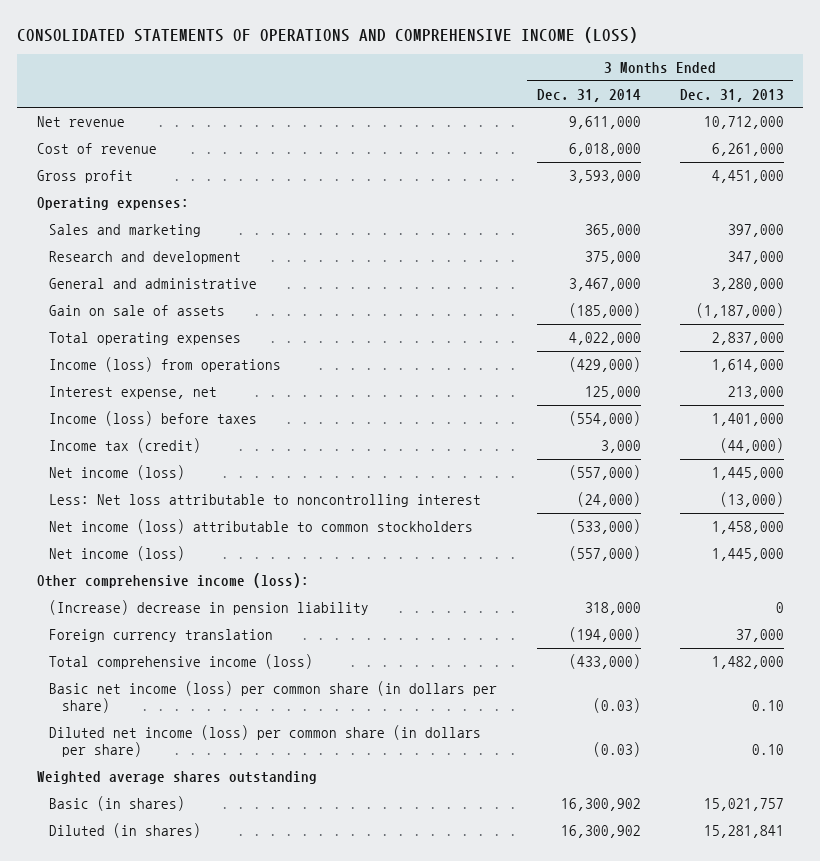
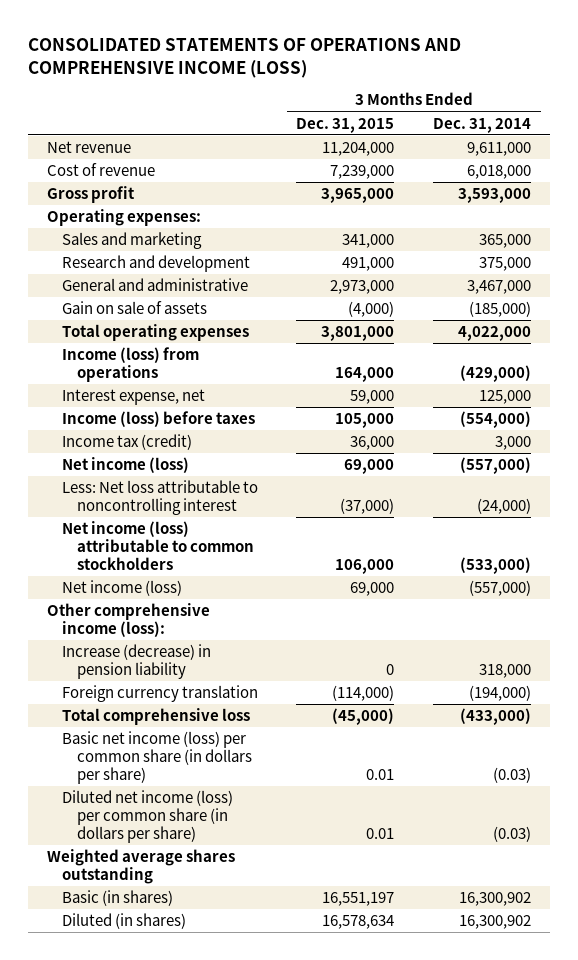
- | 3 Months Ended Dec. 31, 2014 | 3 Months Ended Dec. 31, 2013
+ | 3 Months Ended Dec. 31, 2015 | 3 Months Ended Dec. 31, 2014
- (Increase) decrease in pension liability | 318,000 | 0
+ Increase (decrease) in pension liability | 0 | 318,000
- Total comprehensive income (loss) | (433,000) | 1,482,000
+ Total comprehensive loss | (45,000) | (433,000)

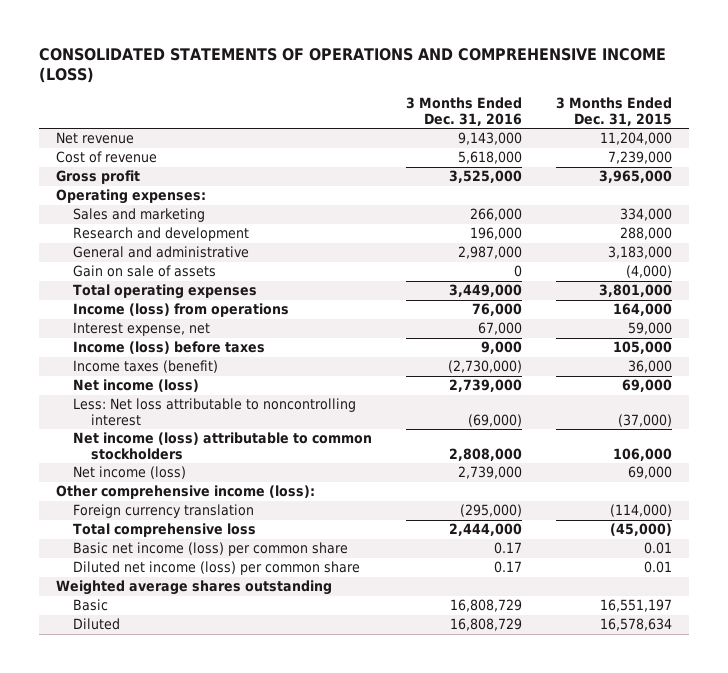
- | 3 Months Ended Dec. 31, 2015 | 3 Months Ended Dec. 31, 2014
+ | 3 Months Ended Dec. 31, 2016 | 3 Months Ended Dec. 31, 2015
- Sales and marketing | 341,000 | 365,000
- Research and development | 491,000 | 375,000
- General and administrative | 2,973,000 | 3,467,000
+ Sales and marketing | 266,000 | 334,000
+ Research and development | 196,000 | 288,000
+ General and administrative | 2,987,000 | 3,183,000
- Income tax (credit) | 36,000 | 3,000
+ Income taxes (benefit) | (2,730,000) | 36,000
- Increase (decrease) in pension liability | 0 | 318,000
- Basic net income (loss) per common share (in dollars per share) | 0.01 | (0.03)
- Diluted net income (loss) per common share (in dollars per share) | 0.01 | (0.03)
+ Basic net income (loss) per common share | 0.17 | 0.01
+ Diluted net income (loss) per common share | 0.17 | 0.01
- Basic (in shares) | 16,551,197 | 16,300,902
- Diluted (in shares) | 16,578,634 | 16,300,902
+ Basic | 16,808,729 | 16,551,197
+ Diluted | 16,808,729 | 16,578,634

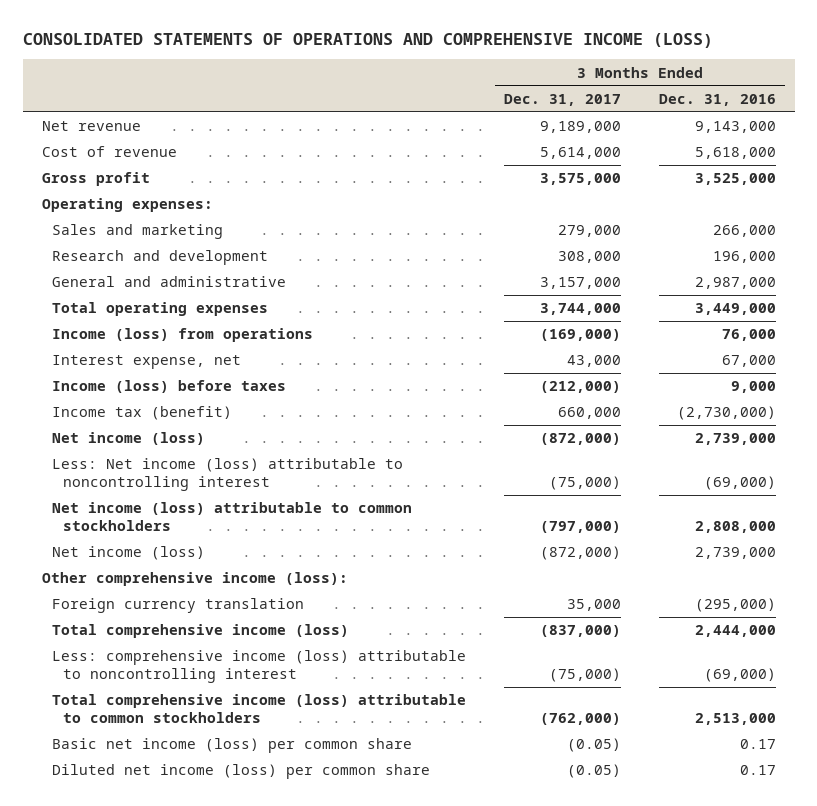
- | 3 Months Ended Dec. 31, 2016 | 3 Months Ended Dec. 31, 2015
+ | 3 Months Ended Dec. 31, 2017 | 3 Months Ended Dec. 31, 2016
- Gain on sale of assets | 0 | (4,000)
- Income taxes (benefit) | (2,730,000) | 36,000
+ Income tax (benefit) | 660,000 | (2,730,000)
- Less: Net loss attributable to noncontrolling interest | (69,000) | (37,000)
+ Less: Net income (loss) attributable to noncontrolling interest | (75,000) | (69,000)
- Total comprehensive loss | 2,444,000 | (45,000)
+ Total comprehensive income (loss) | (837,000) | 2,444,000
+ Less: comprehensive income (loss) attributable to noncontrolling interest | (75,000) | (69,000)
+ Total comprehensive income (loss) attributable to common stockholders | (762,000) | 2,513,000
- Weighted average shares outstanding
- Basic | 16,808,729 | 16,551,197
- Diluted | 16,808,729 | 16,578,634

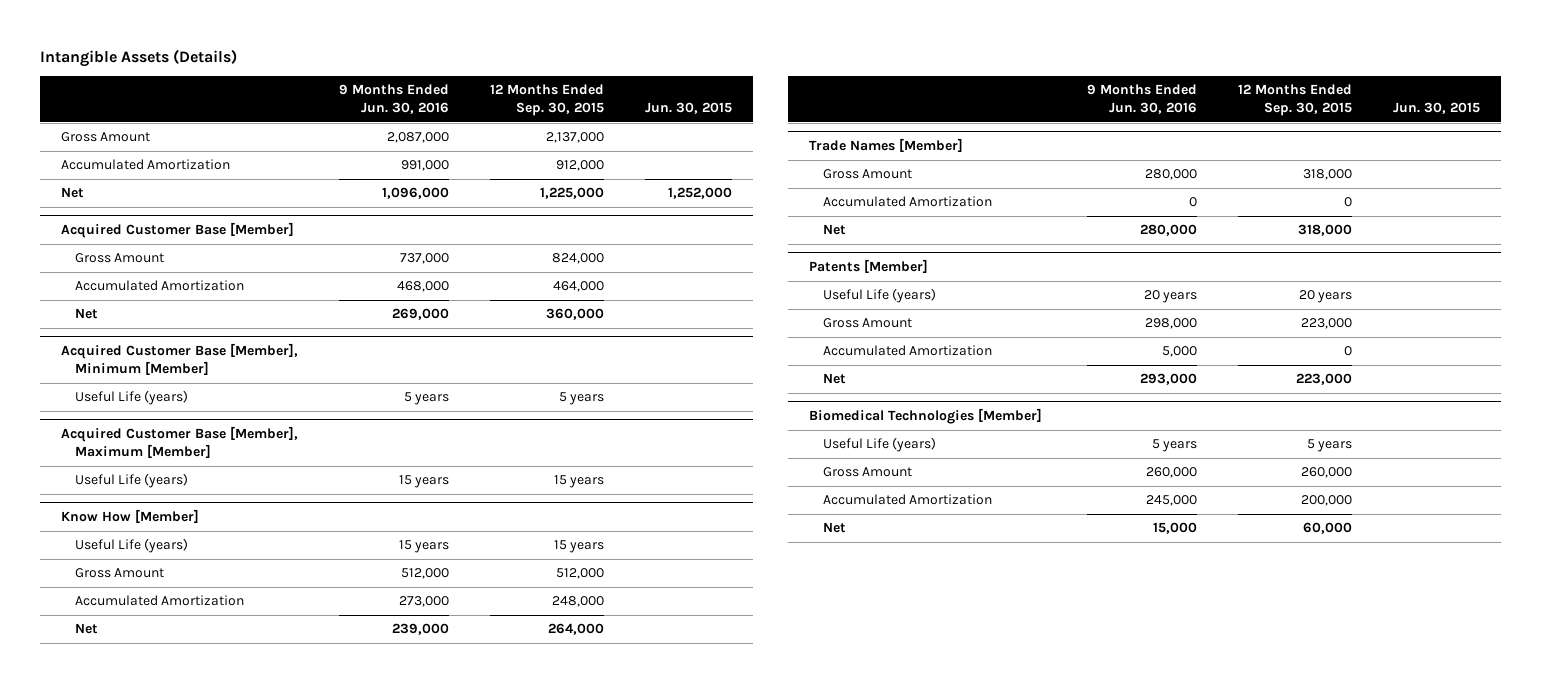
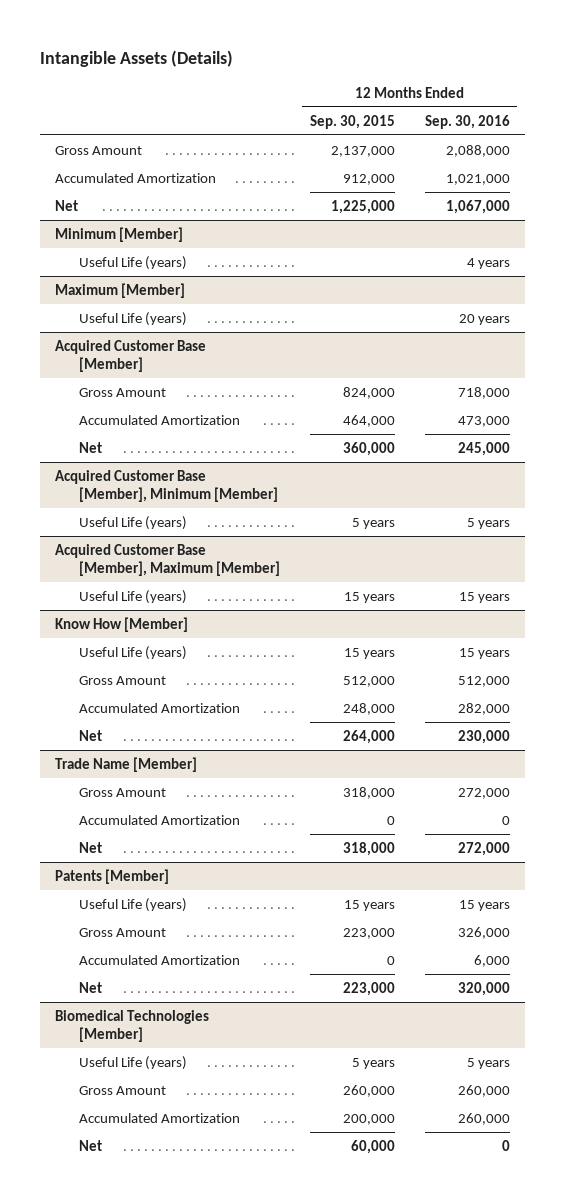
- | 9 Months Ended Jun. 30, 2016 | 12 Months Ended Sep. 30, 2015 | Jun. 30, 2015
+ | 12 Months Ended Sep. 30, 2015 | 12 Months Ended Sep. 30, 2016
+ Minimum [Member]
+ Useful Life (years) | | 4 years
+ Maximum [Member]
+ Useful Life (years) | | 20 years
- Trade Names [Member]
+ Trade Name [Member]
@ Patents [Member]
- Useful Life (years) | 20 years | 20 years |
+ Useful Life (years) | 15 years | 15 years

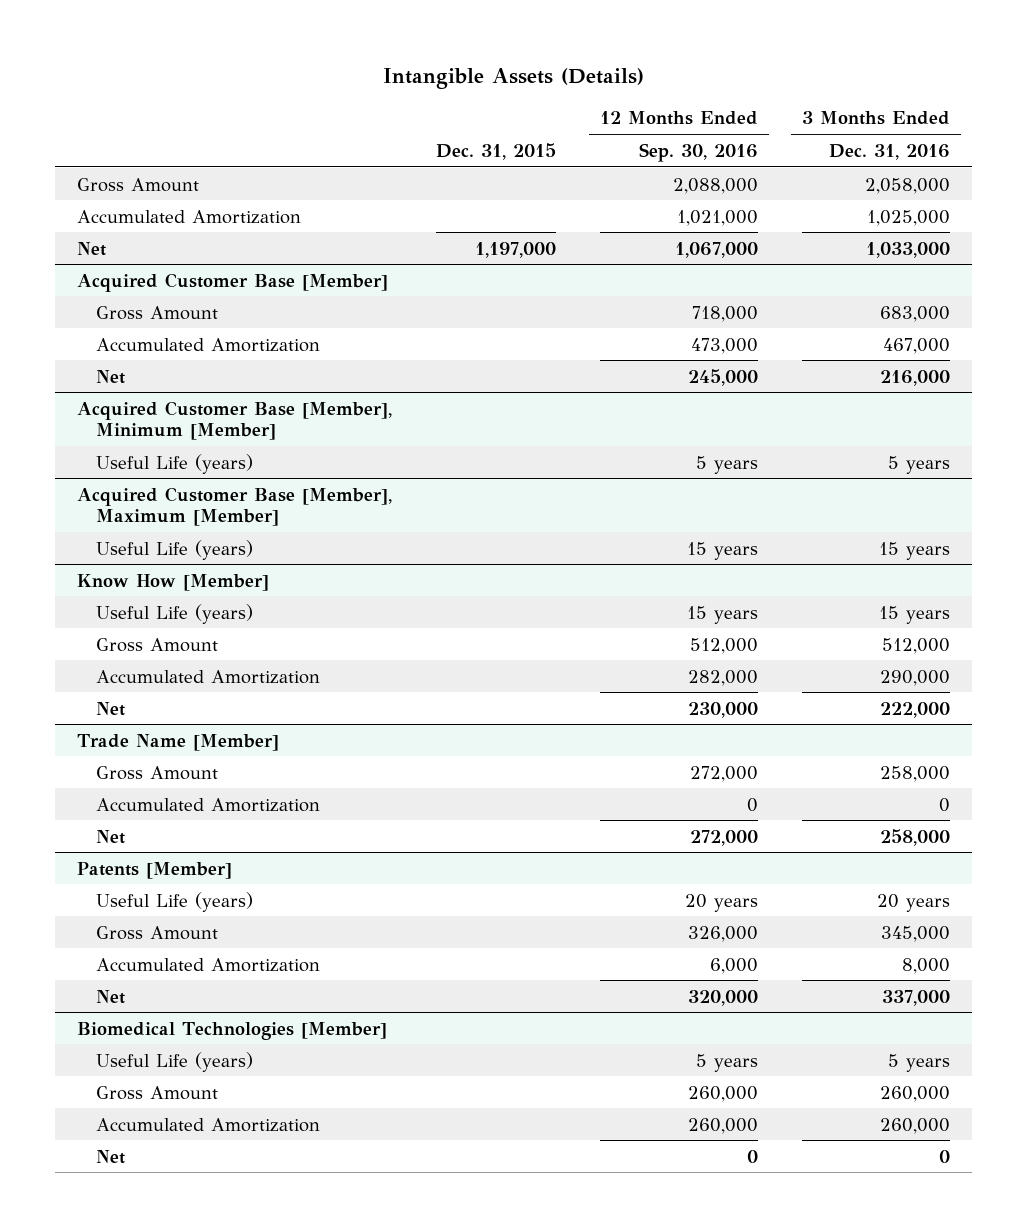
- | 12 Months Ended Sep. 30, 2015 | 12 Months Ended Sep. 30, 2016
+ | Dec. 31, 2015 | 12 Months Ended Sep. 30, 2016 | 3 Months Ended Dec. 31, 2016
- Minimum [Member]
- Useful Life (years) | | 4 years
- Maximum [Member]
- Useful Life (years) | | 20 years
@ Patents [Member]
- Useful Life (years) | 15 years | 15 years
+ Useful Life (years) | | 20 years | 20 years

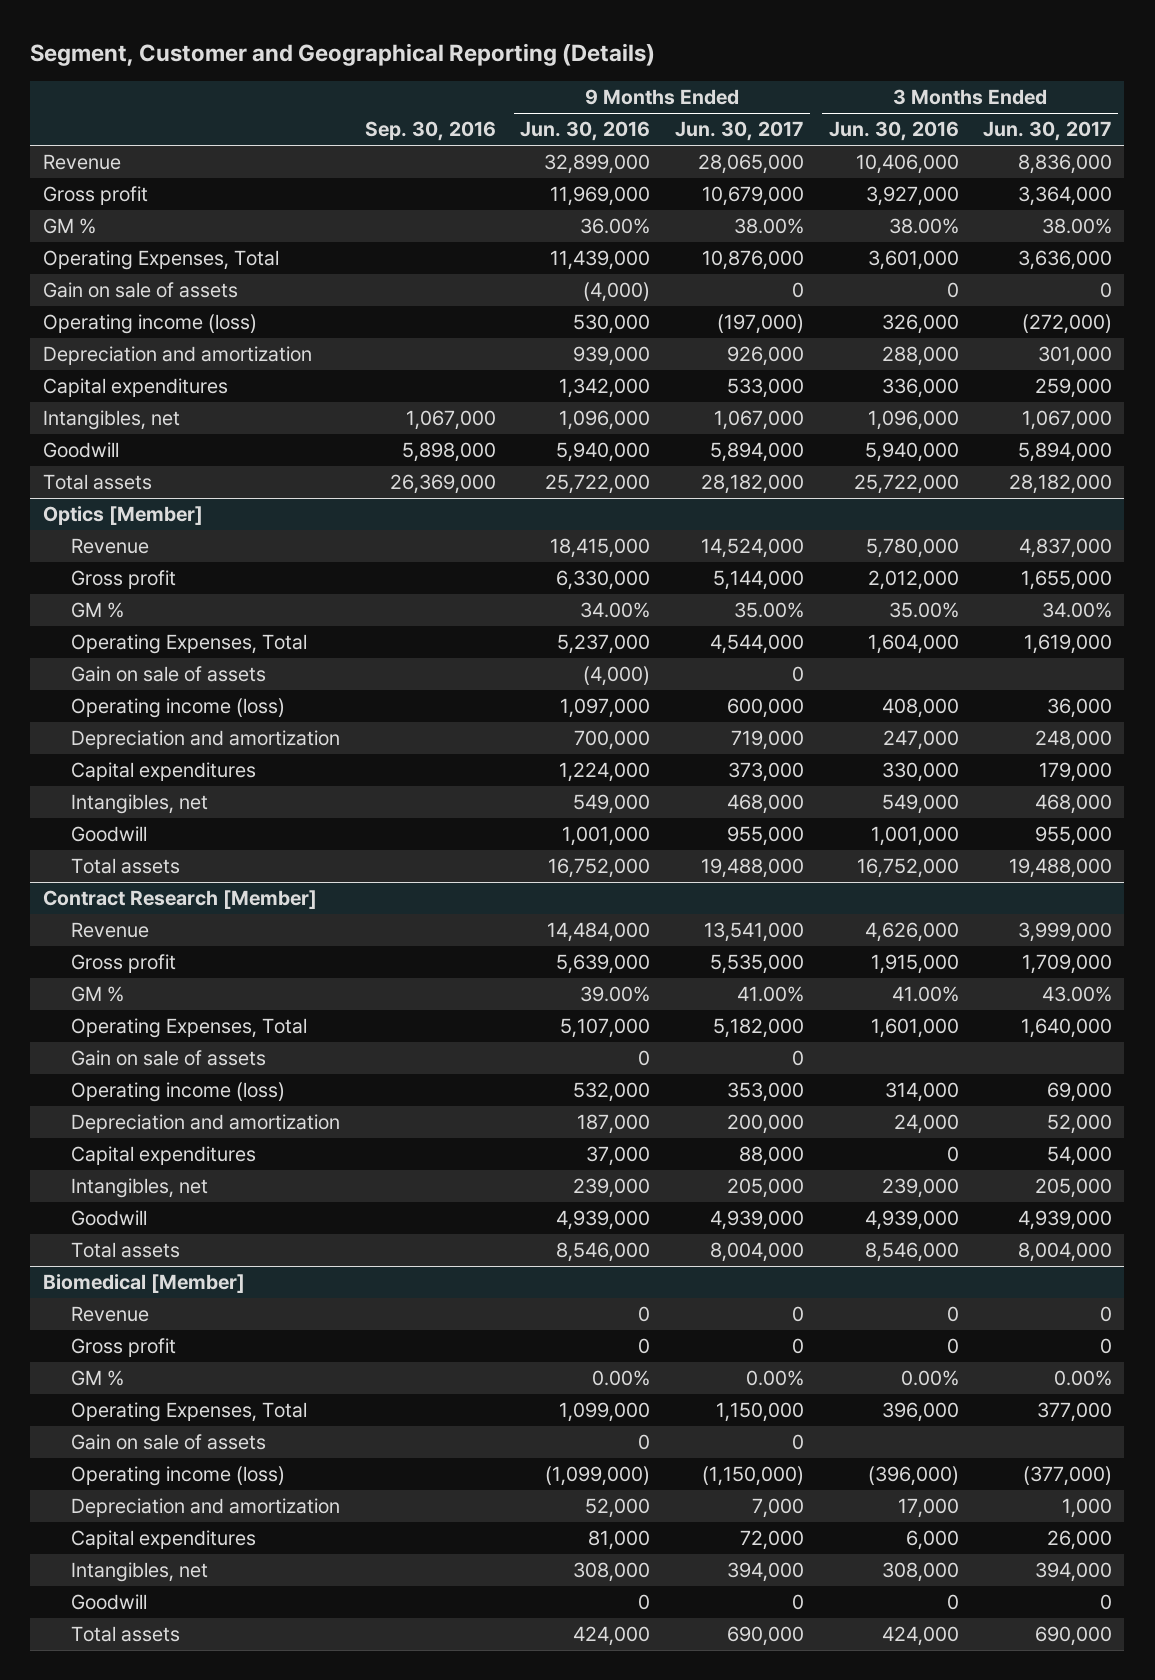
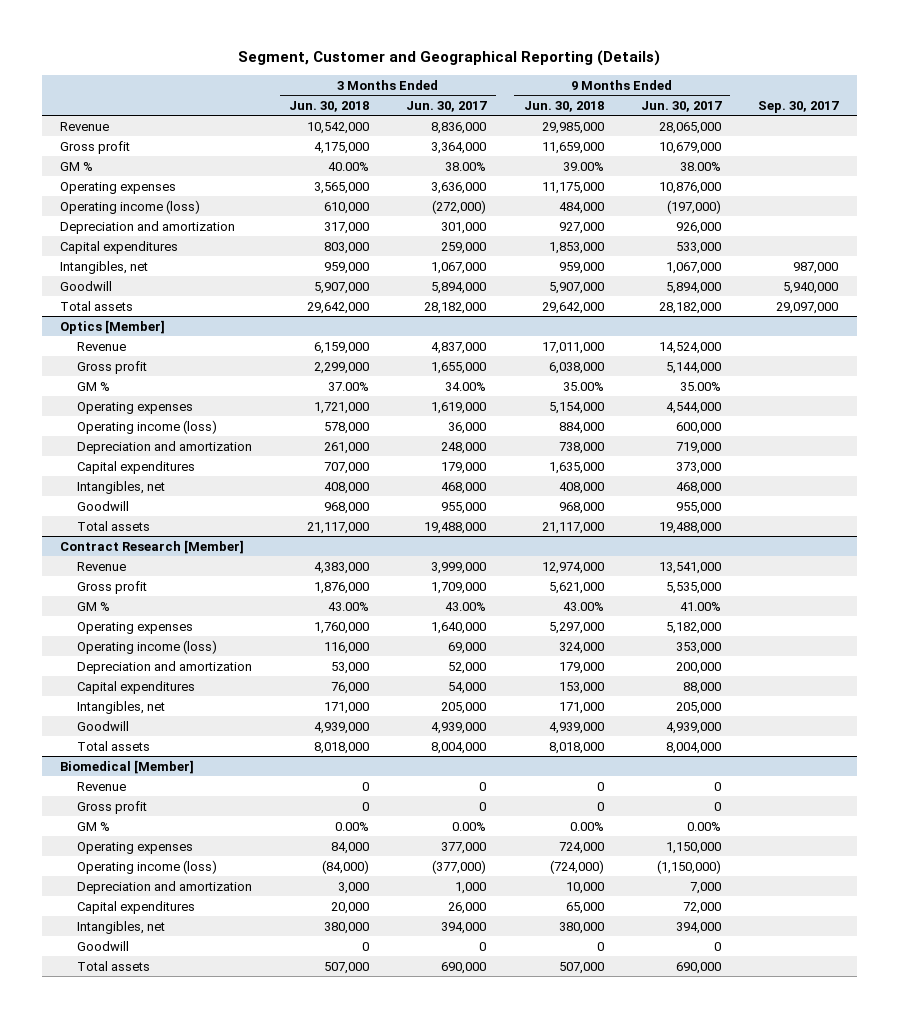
- | Sep. 30, 2016 | 9 Months Ended Jun. 30, 2016 | 9 Months Ended Jun. 30, 2017 | 3 Months Ended Jun. 30, 2016 | 3 Months Ended Jun. 30, 2017
+ | 3 Months Ended Jun. 30, 2018 | 3 Months Ended Jun. 30, 2017 | 9 Months Ended Jun. 30, 2018 | 9 Months Ended Jun. 30, 2017 | Sep. 30, 2017
- Operating Expenses, Total | | 11,439,000 | 10,876,000 | 3,601,000 | 3,636,000
- Gain on sale of assets | | (4,000) | 0 | 0 | 0
+ Operating expenses | 3,565,000 | 3,636,000 | 11,175,000 | 10,876,000 |
@ Optics [Member]
- Operating Expenses, Total | | 5,237,000 | 4,544,000 | 1,604,000 | 1,619,000
- Gain on sale of assets | | (4,000) | 0 | |
+ Operating expenses | 1,721,000 | 1,619,000 | 5,154,000 | 4,544,000 |
@ Contract Research [Member]
- Operating Expenses, Total | | 5,107,000 | 5,182,000 | 1,601,000 | 1,640,000
- Gain on sale of assets | | 0 | 0 | |
+ Operating expenses | 1,760,000 | 1,640,000 | 5,297,000 | 5,182,000 |
@ Biomedical [Member]
- Operating Expenses, Total | | 1,099,000 | 1,150,000 | 396,000 | 377,000
- Gain on sale of assets | | 0 | 0 | |
+ Operating expenses | 84,000 | 377,000 | 724,000 | 1,150,000 |

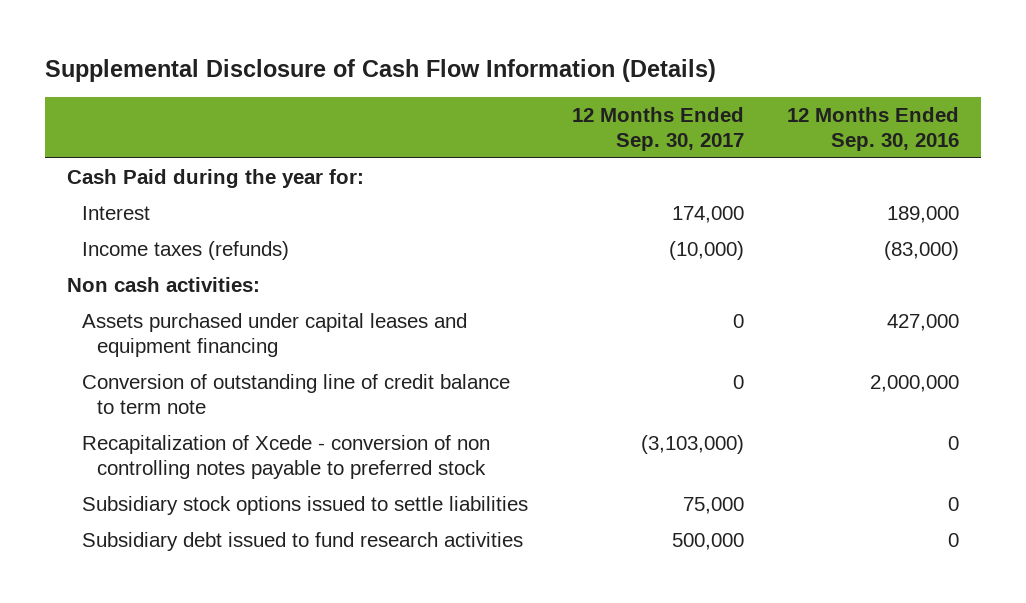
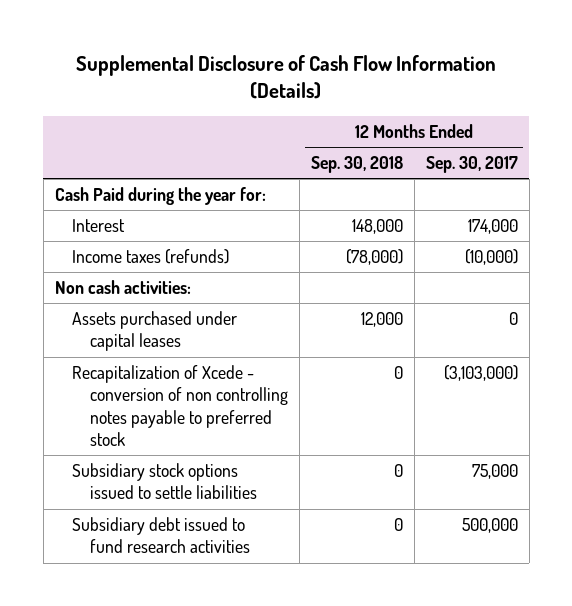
- | 12 Months Ended Sep. 30, 2017 | 12 Months Ended Sep. 30, 2016
+ | 12 Months Ended Sep. 30, 2018 | 12 Months Ended Sep. 30, 2017
- Assets purchased under capital leases and equipment financing | 0 | 427,000
- Conversion of outstanding line of credit balance to term note | 0 | 2,000,000
+ Assets purchased under capital leases | 12,000 | 0

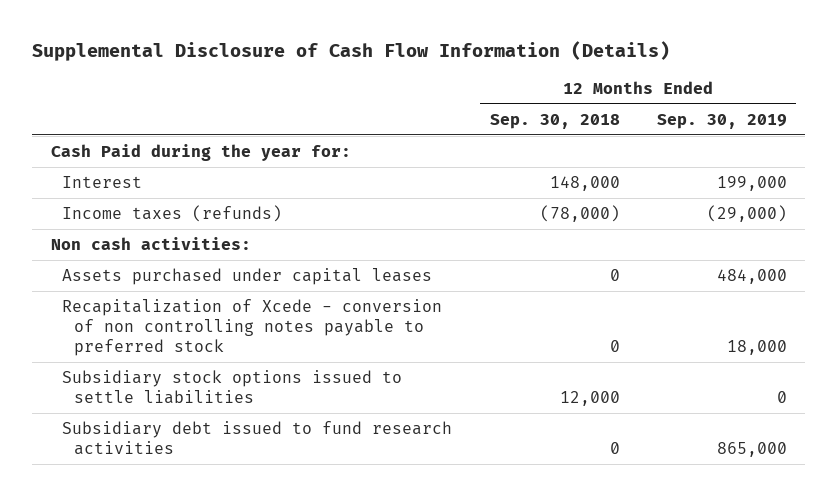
- | 12 Months Ended Sep. 30, 2018 | 12 Months Ended Sep. 30, 2017
+ | 12 Months Ended Sep. 30, 2018 | 12 Months Ended Sep. 30, 2019
- Assets purchased under capital leases | 12,000 | 0
+ Assets purchased under capital leases | 0 | 484,000
- Subsidiary stock options issued to settle liabilities | 0 | 75,000
+ Subsidiary stock options issued to settle liabilities | 12,000 | 0

